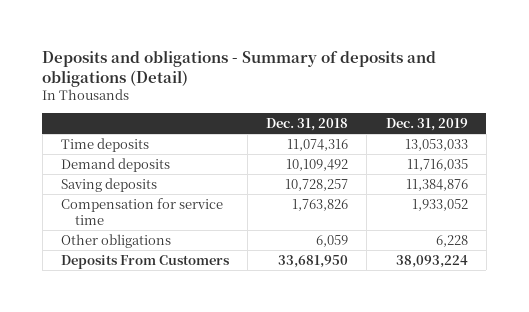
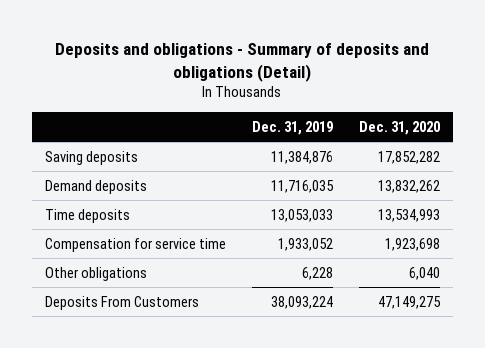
- | Dec. 31, 2018 | Dec. 31, 2019
+ | Dec. 31, 2019 | Dec. 31, 2020
moved down: Demand deposits | 11,716,035 | 13,832,262
moved down: Time deposits | 13,053,033 | 13,534,993

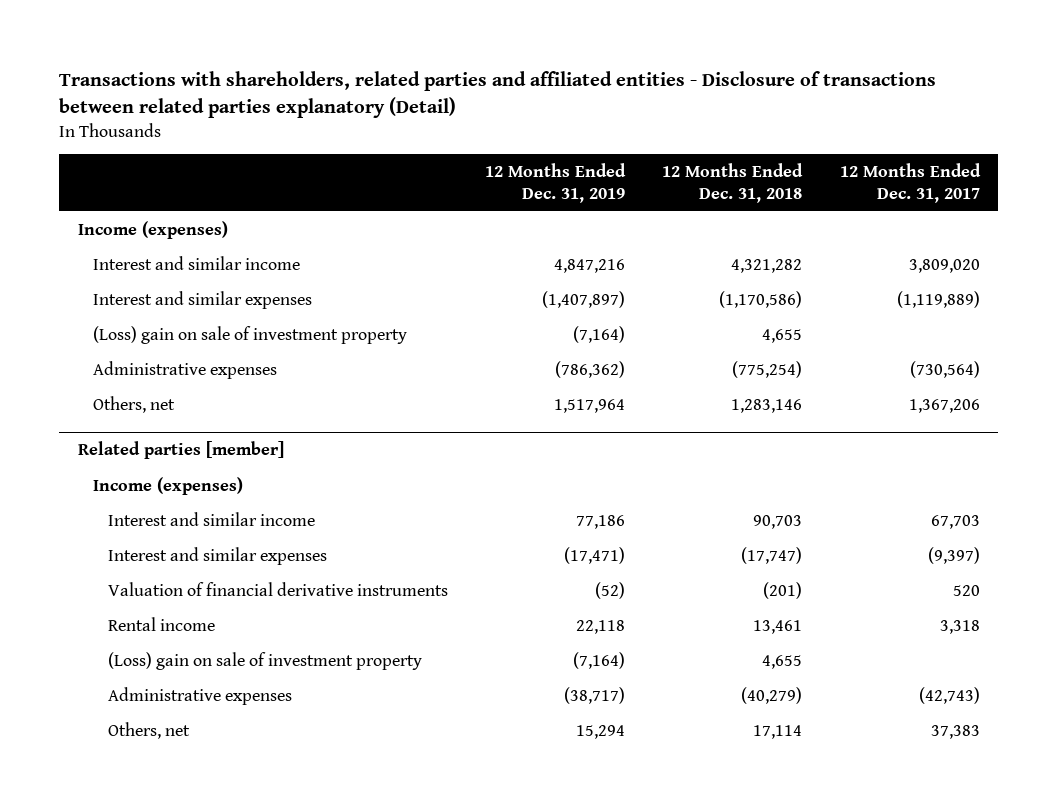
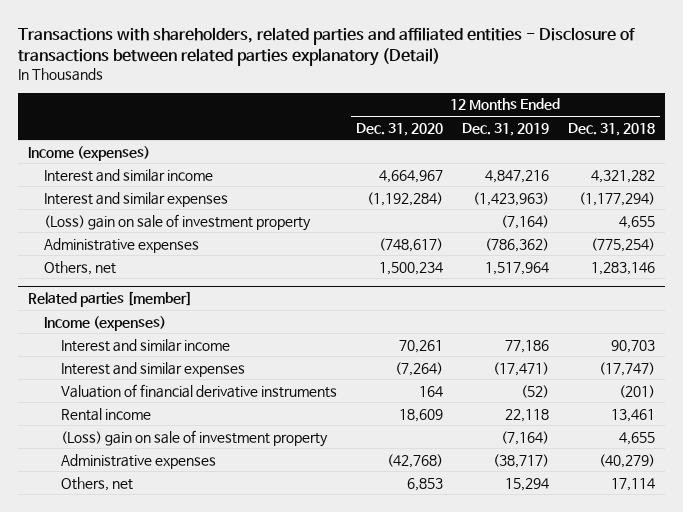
- | 12 Months Ended Dec. 31, 2019 | 12 Months Ended Dec. 31, 2018 | 12 Months Ended Dec. 31, 2017
+ | 12 Months Ended Dec. 31, 2020 | 12 Months Ended Dec. 31, 2019 | 12 Months Ended Dec. 31, 2018
- Interest and similar expenses | (1,407,897) | (1,170,586) | (1,119,889)
+ Interest and similar expenses | (1,192,284) | (1,423,963) | (1,177,294)

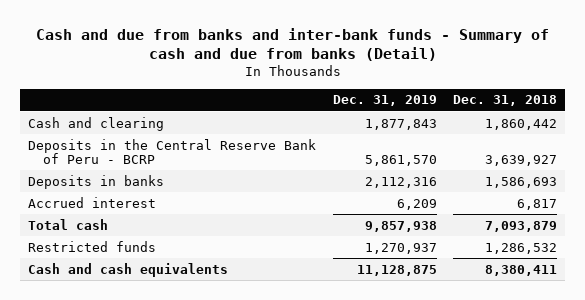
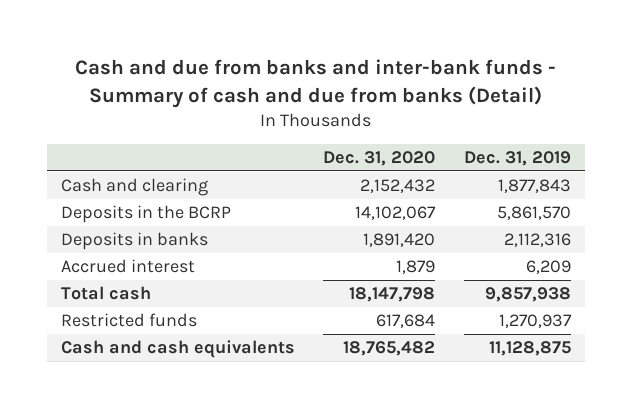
- | Dec. 31, 2019 | Dec. 31, 2018
+ | Dec. 31, 2020 | Dec. 31, 2019
- Deposits in the Central Reserve Bank of Peru - BCRP | 5,861,570 | 3,639,927
+ Deposits in the BCRP | 14,102,067 | 5,861,570

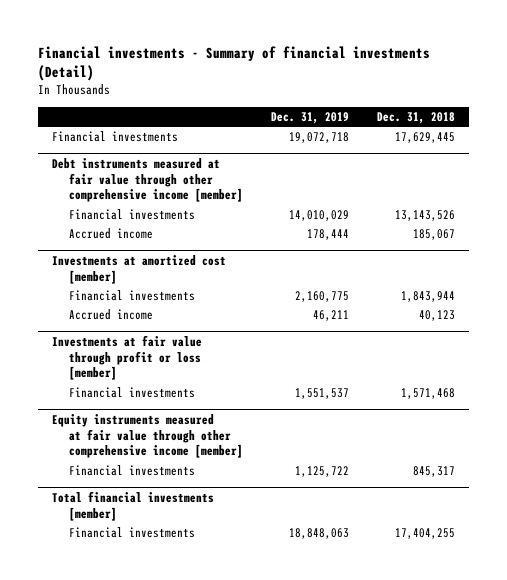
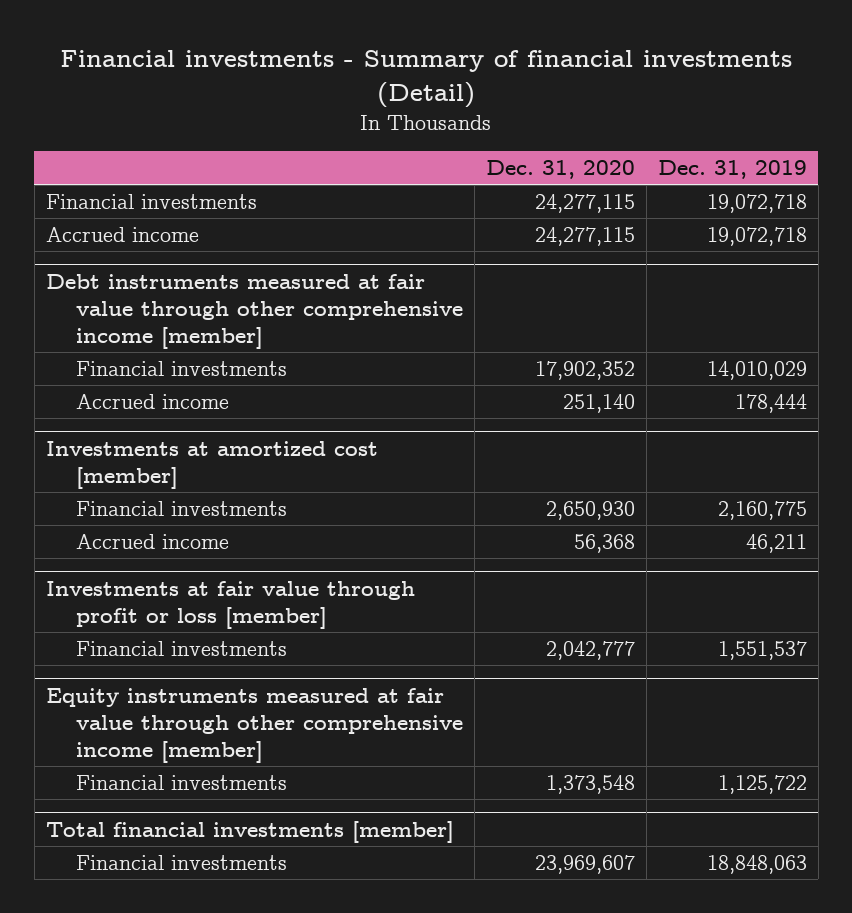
- | Dec. 31, 2019 | Dec. 31, 2018
+ | Dec. 31, 2020 | Dec. 31, 2019
+ Accrued income | 24,277,115 | 19,072,718

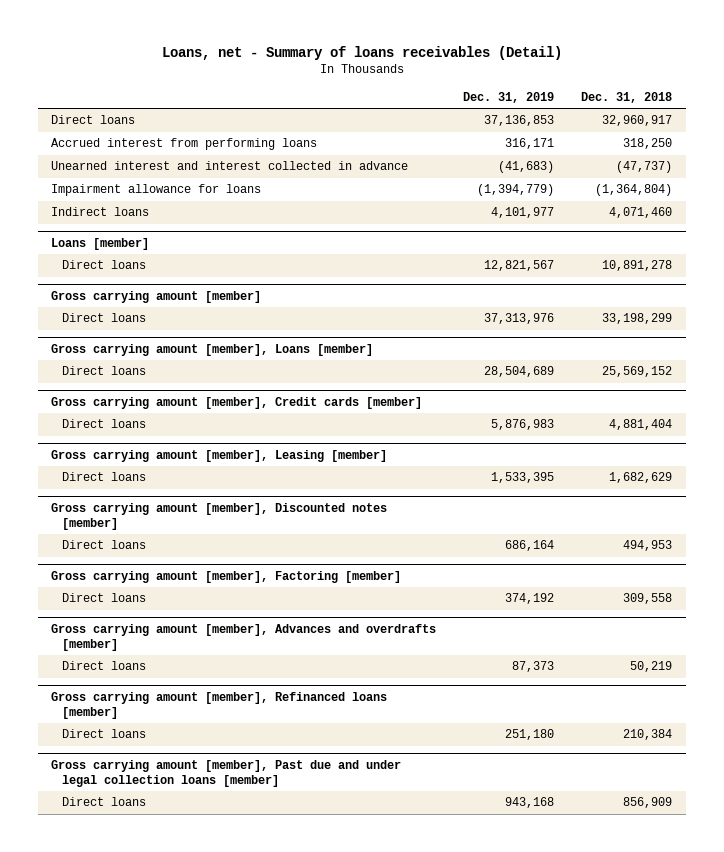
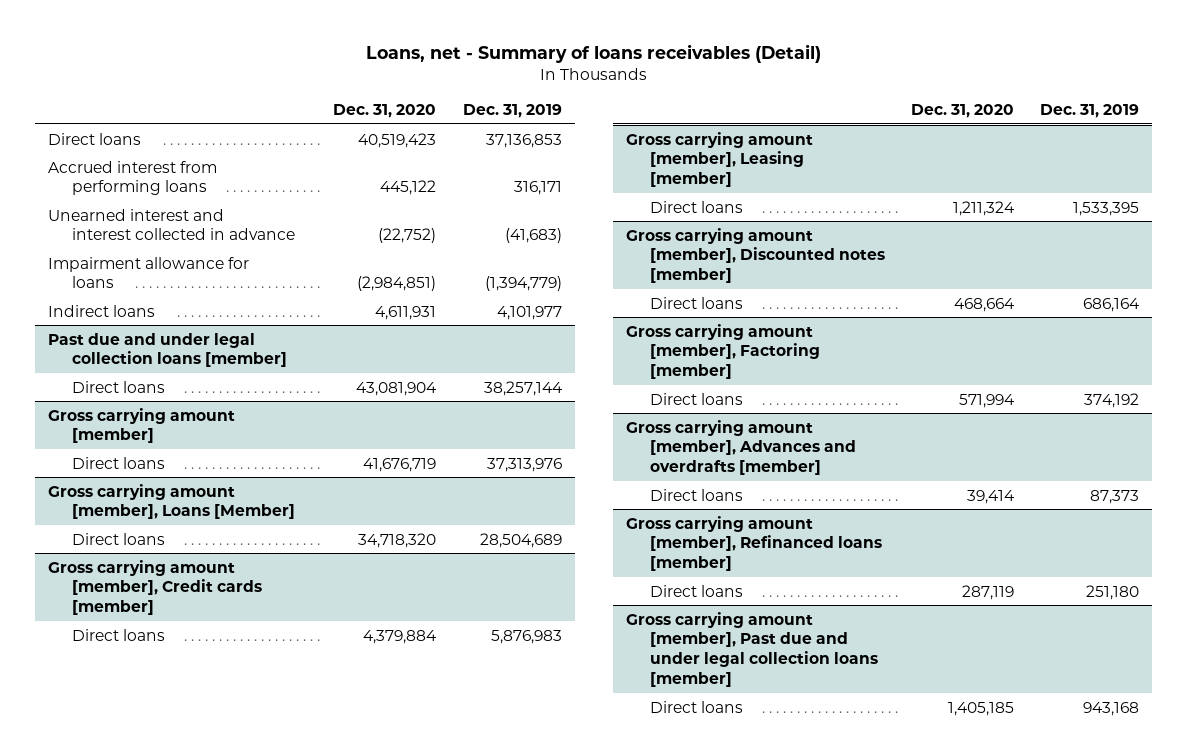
- | Dec. 31, 2019 | Dec. 31, 2018
+ | Dec. 31, 2020 | Dec. 31, 2019
- Loans [member]
- Direct loans | 12,821,567 | 10,891,278
+ Past due and under legal collection loans [member]
+ Direct loans | 43,081,904 | 38,257,144
- Gross carrying amount [member], Loans [member]
+ Gross carrying amount [member], Loans [Member]

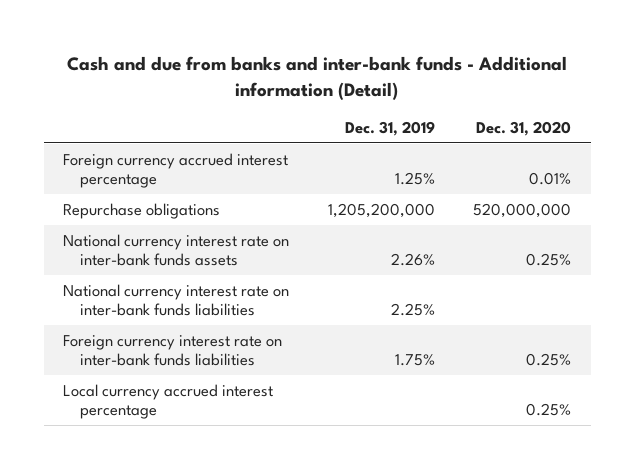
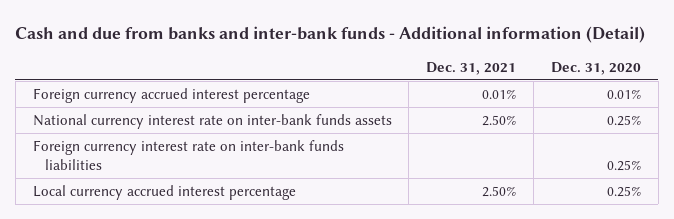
- | Dec. 31, 2019 | Dec. 31, 2020
+ | Dec. 31, 2021 | Dec. 31, 2020
- Repurchase obligations | 1,205,200,000 | 520,000,000
- National currency interest rate on inter-bank funds liabilities | 2.25% |

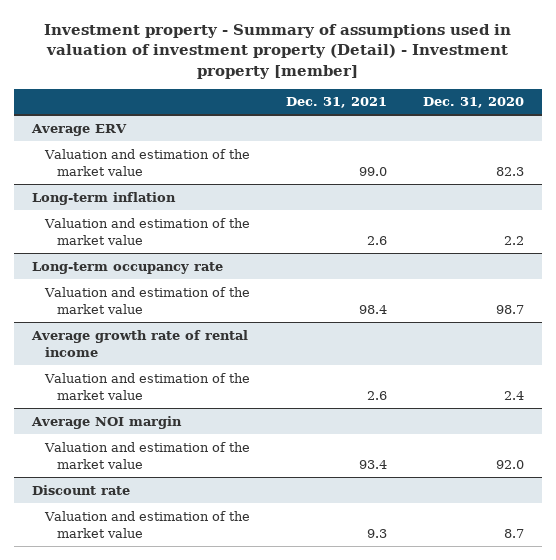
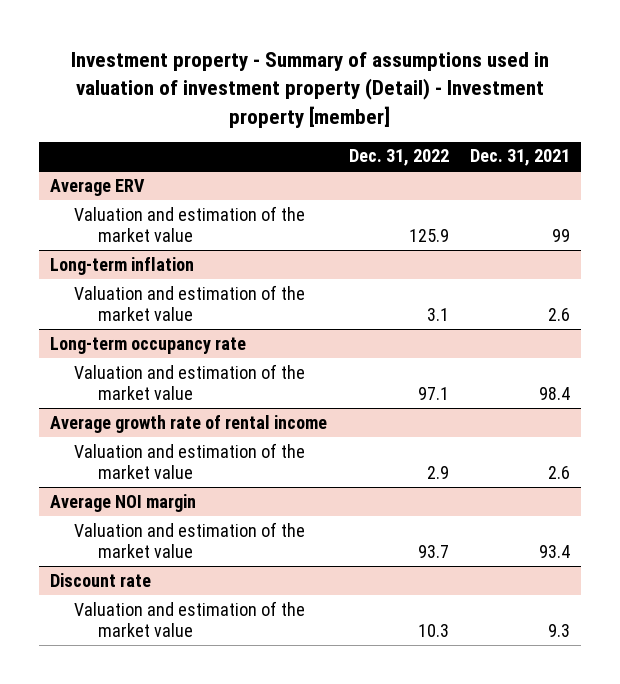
- | Dec. 31, 2021 | Dec. 31, 2020
+ | Dec. 31, 2022 | Dec. 31, 2021
@ Average ERV
- Valuation and estimation of the market value | 99.0 | 82.3
+ Valuation and estimation of the market value | 125.9 | 99

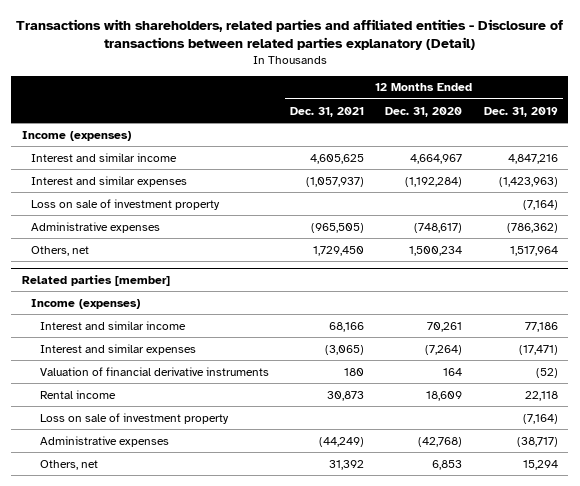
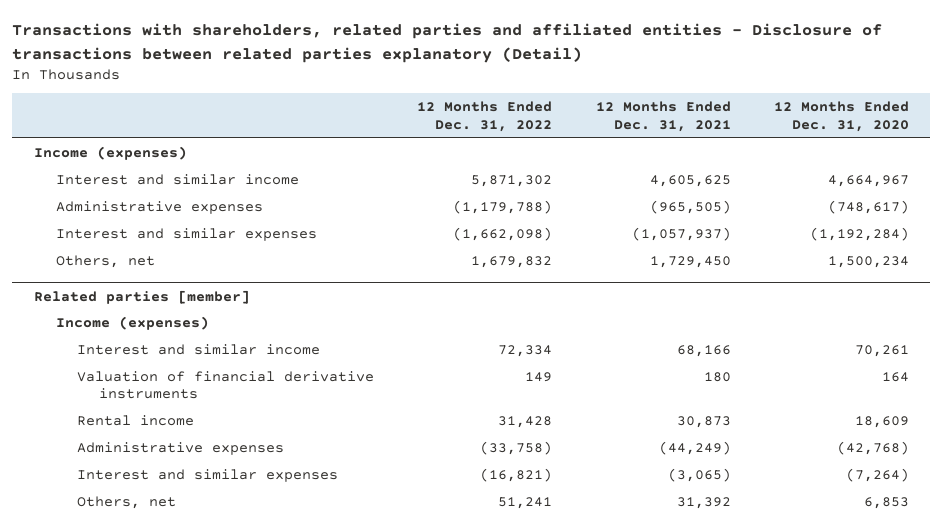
- | 12 Months Ended Dec. 31, 2021 | 12 Months Ended Dec. 31, 2020 | 12 Months Ended Dec. 31, 2019
+ | 12 Months Ended Dec. 31, 2022 | 12 Months Ended Dec. 31, 2021 | 12 Months Ended Dec. 31, 2020
- Loss on sale of investment property | | | (7,164)
moved down: Interest and similar expenses | (1,662,098) | (1,057,937) | (1,192,284)
@ Related parties [member]
- Loss on sale of investment property | | | (7,164)
moved down: Interest and similar expenses | (16,821) | (3,065) | (7,264)

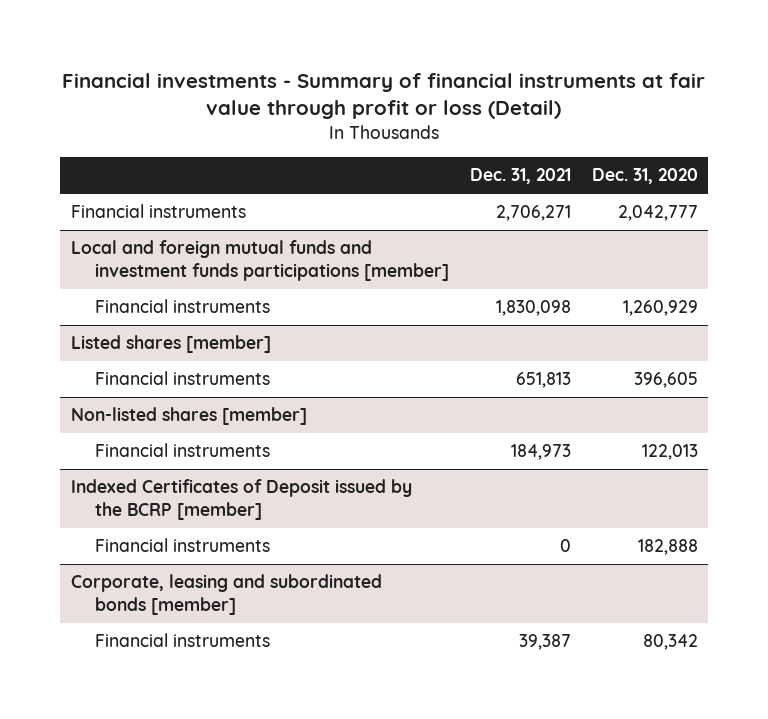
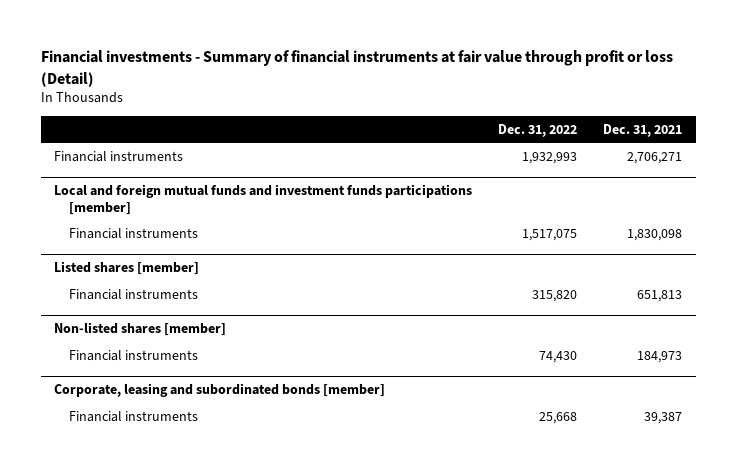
- | Dec. 31, 2021 | Dec. 31, 2020
+ | Dec. 31, 2022 | Dec. 31, 2021
- Indexed Certificates of Deposit issued by the BCRP [member]
- Financial instruments | 0 | 182,888

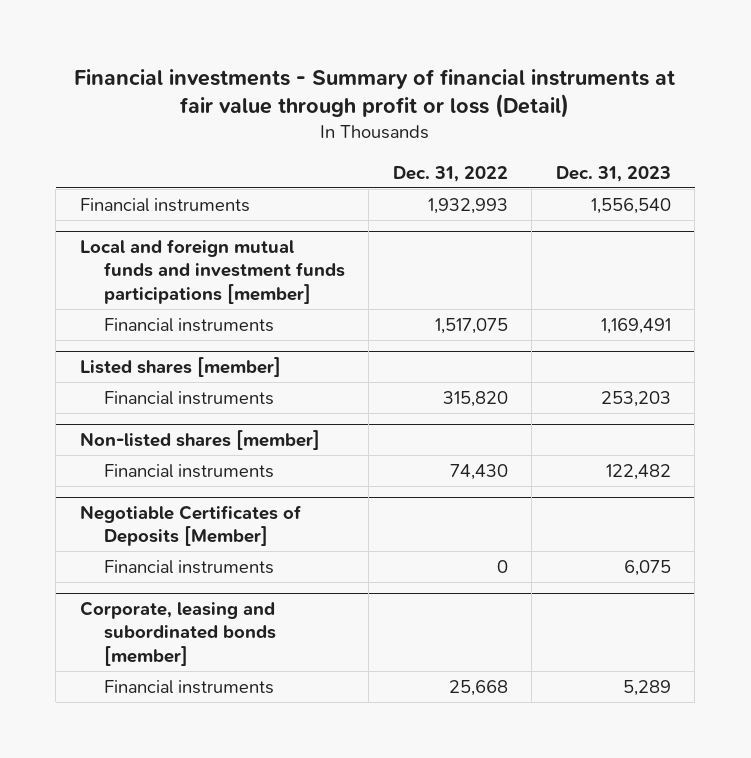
- | Dec. 31, 2022 | Dec. 31, 2021
+ | Dec. 31, 2022 | Dec. 31, 2023
+ Negotiable Certificates of Deposits [Member]
+ Financial instruments | 0 | 6,075

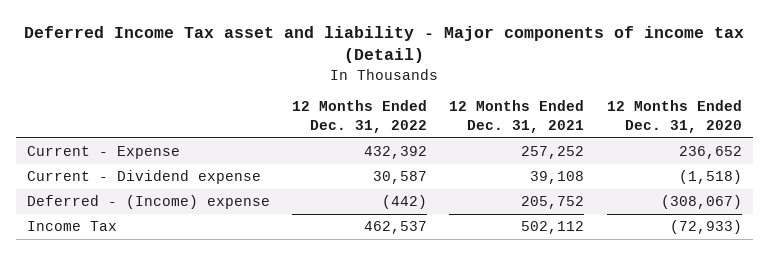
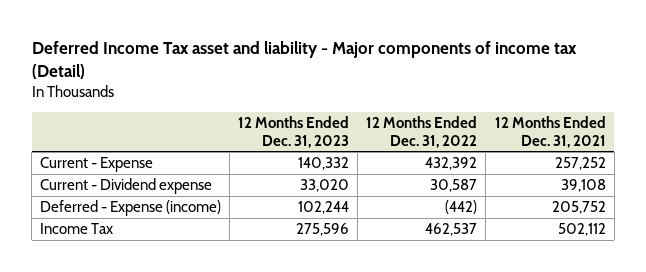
- | 12 Months Ended Dec. 31, 2022 | 12 Months Ended Dec. 31, 2021 | 12 Months Ended Dec. 31, 2020
+ | 12 Months Ended Dec. 31, 2023 | 12 Months Ended Dec. 31, 2022 | 12 Months Ended Dec. 31, 2021
- Deferred - (Income) expense | (442) | 205,752 | (308,067)
+ Deferred - Expense (income) | 102,244 | (442) | 205,752

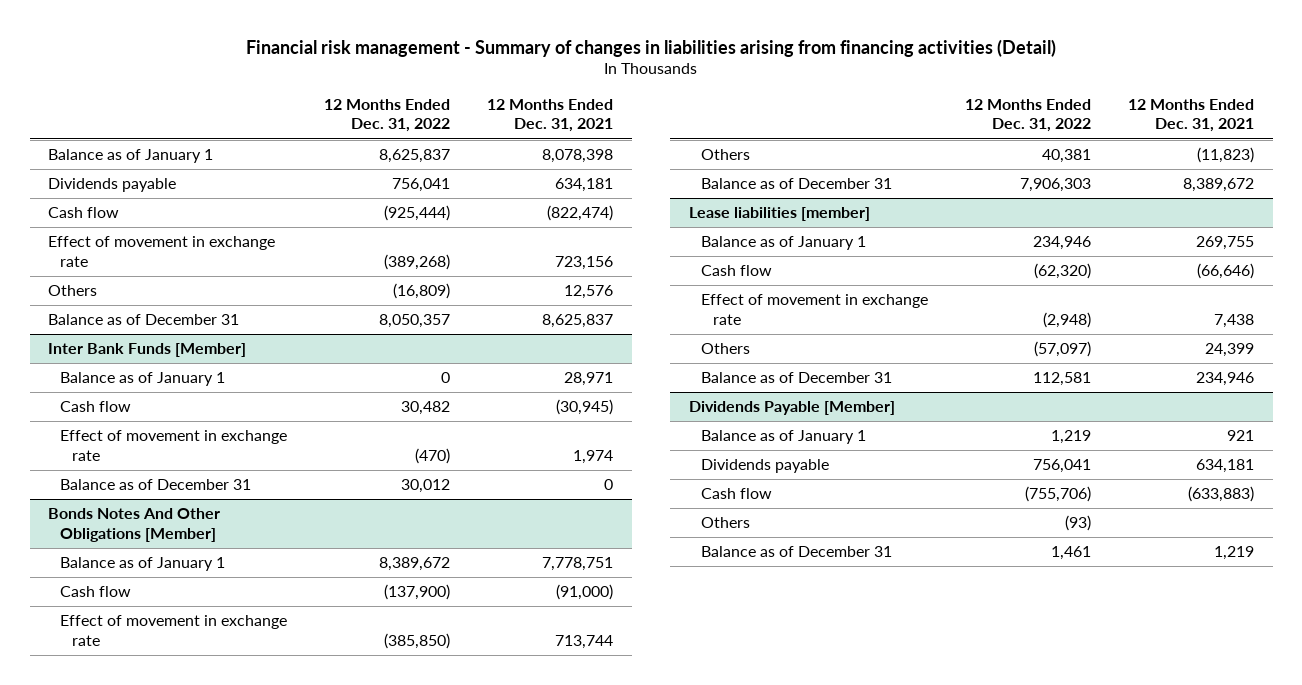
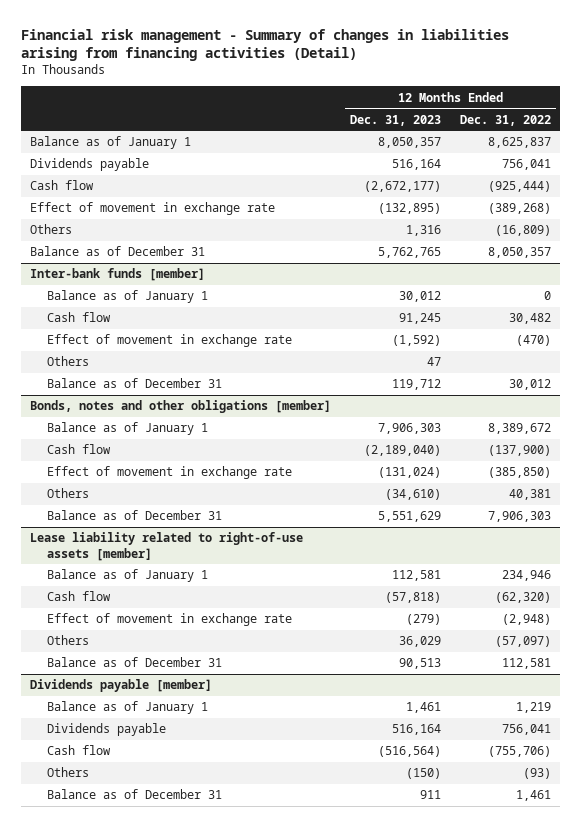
- | 12 Months Ended Dec. 31, 2022 | 12 Months Ended Dec. 31, 2021
+ | 12 Months Ended Dec. 31, 2023 | 12 Months Ended Dec. 31, 2022
- Inter Bank Funds [Member]
+ Inter-bank funds [member]
+ Others | 47 |
- Bonds Notes And Other Obligations [Member]
+ Bonds, notes and other obligations [member]
- Lease liabilities [member]
+ Lease liability related to right-of-use assets [member]
- Dividends Payable [Member]
+ Dividends payable [member]

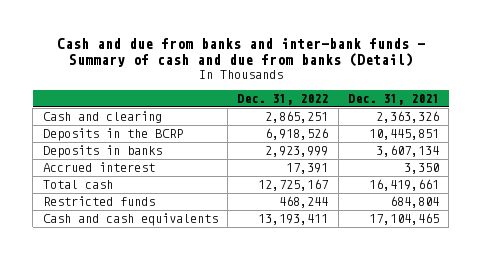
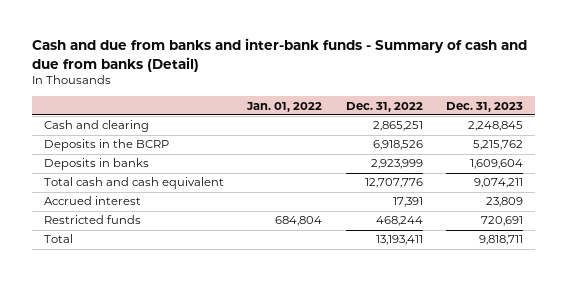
- | Dec. 31, 2022 | Dec. 31, 2021
+ | Jan. 01, 2022 | Dec. 31, 2022 | Dec. 31, 2023
+ Total cash and cash equivalent | | 12,707,776 | 9,074,211
- Total cash | 12,725,167 | 16,419,661
- Cash and cash equivalents | 13,193,411 | 17,104,465
+ Total | | 13,193,411 | 9,818,711

